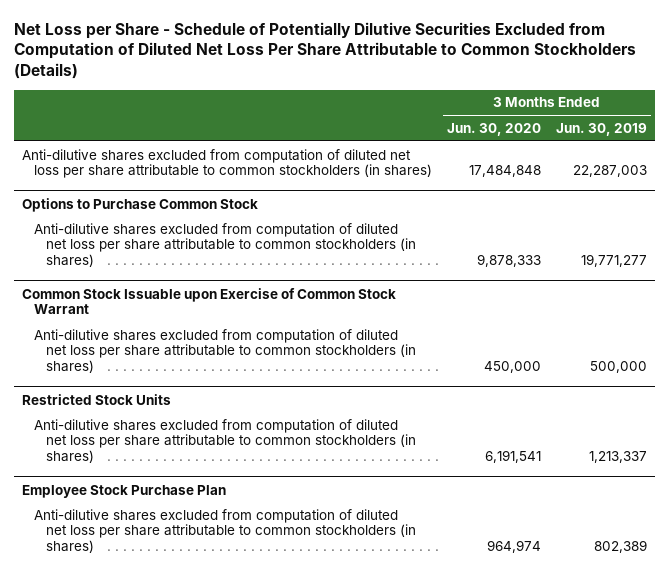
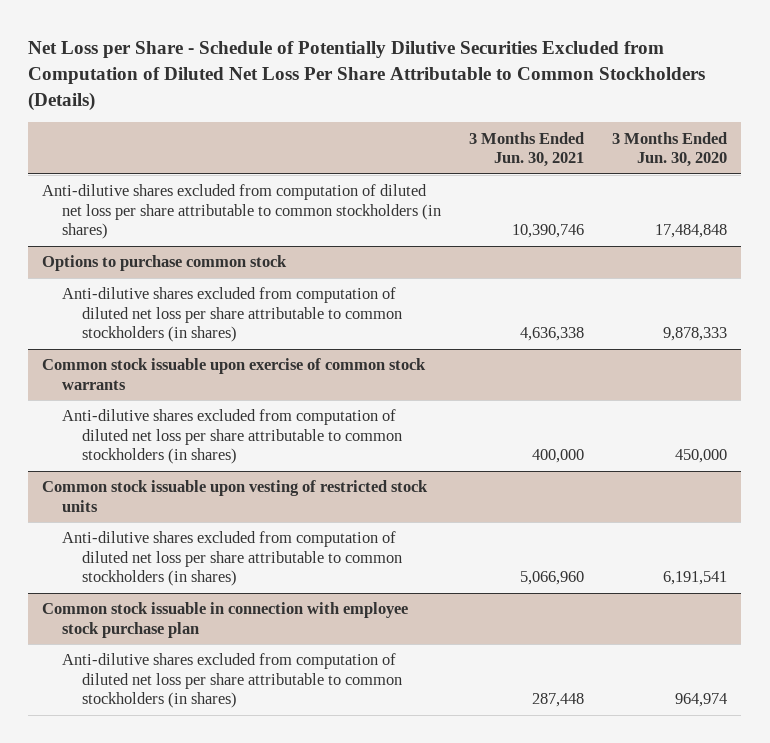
- | 3 Months Ended Jun. 30, 2020 | 3 Months Ended Jun. 30, 2019
+ | 3 Months Ended Jun. 30, 2021 | 3 Months Ended Jun. 30, 2020
- Options to Purchase Common Stock
+ Options to purchase common stock
- Common Stock Issuable upon Exercise of Common Stock Warrant
+ Common stock issuable upon exercise of common stock warrants
- Restricted Stock Units
+ Common stock issuable upon vesting of restricted stock units
- Employee Stock Purchase Plan
+ Common stock issuable in connection with employee stock purchase plan

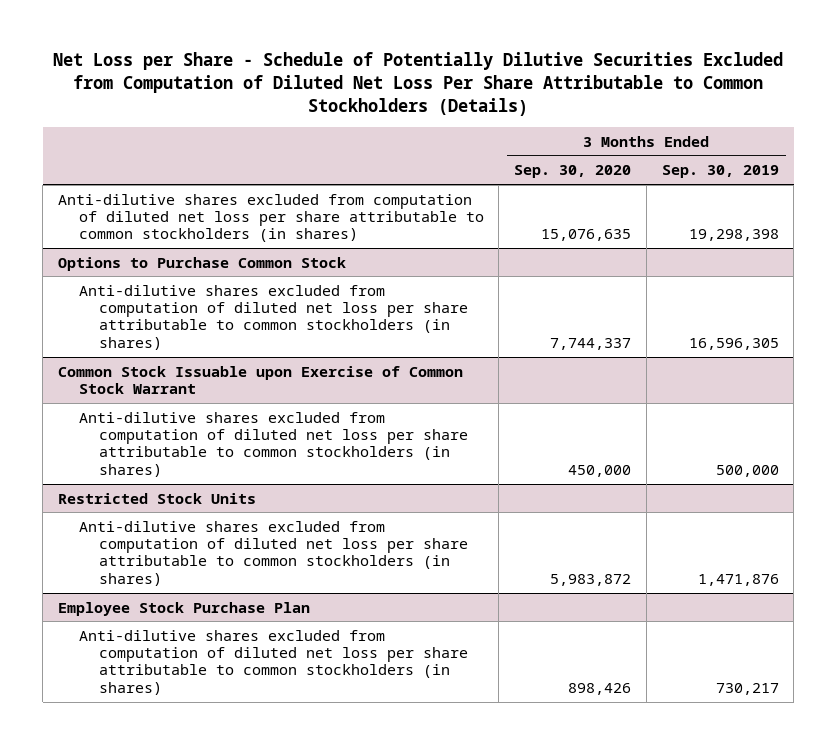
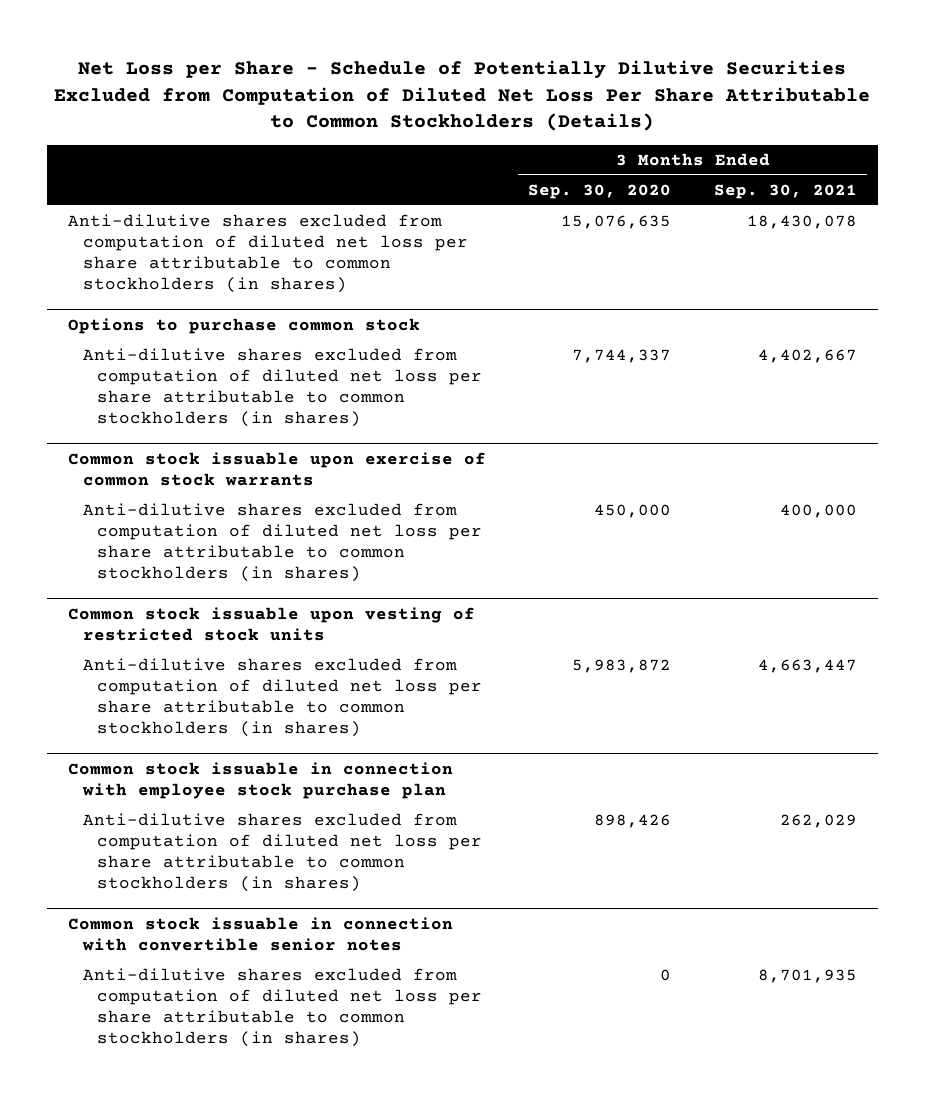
- | 3 Months Ended Sep. 30, 2020 | 3 Months Ended Sep. 30, 2019
+ | 3 Months Ended Sep. 30, 2020 | 3 Months Ended Sep. 30, 2021
- Options to Purchase Common Stock
+ Options to purchase common stock
- Common Stock Issuable upon Exercise of Common Stock Warrant
+ Common stock issuable upon exercise of common stock warrants
- Restricted Stock Units
+ Common stock issuable upon vesting of restricted stock units
- Employee Stock Purchase Plan
+ Common stock issuable in connection with employee stock purchase plan
+ Common stock issuable in connection with convertible senior notes
+ Anti-dilutive shares excluded from computation of diluted net loss per share attributable to common stockholders (in shares) | 0 | 8,701,935

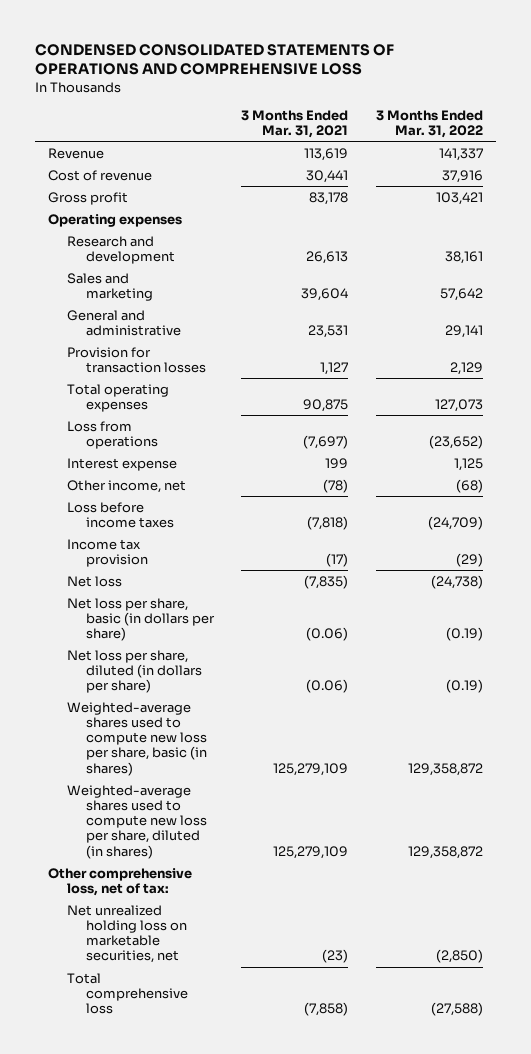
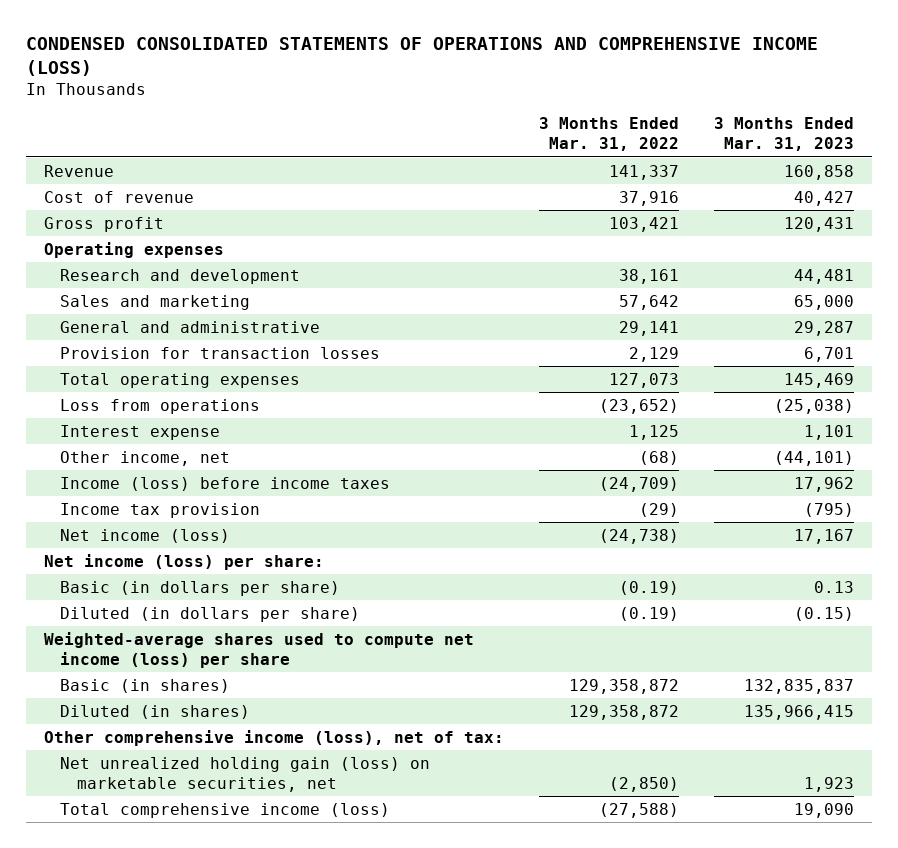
- CONDENSED CONSOLIDATED STATEMENTS OF OPERATIONS AND COMPREHENSIVE LOSS
+ CONDENSED CONSOLIDATED STATEMENTS OF OPERATIONS AND COMPREHENSIVE INCOME (LOSS)
- | 3 Months Ended Mar. 31, 2021 | 3 Months Ended Mar. 31, 2022
+ | 3 Months Ended Mar. 31, 2022 | 3 Months Ended Mar. 31, 2023
- Loss before income taxes | (7,818) | (24,709)
+ Income (loss) before income taxes | (24,709) | 17,962
- Net loss | (7,835) | (24,738)
- Net loss per share, basic (in dollars per share) | (0.06) | (0.19)
- Net loss per share, diluted (in dollars per share) | (0.06) | (0.19)
- Weighted-average shares used to compute new loss per share, basic (in shares) | 125,279,109 | 129,358,872
- Weighted-average shares used to compute new loss per share, diluted (in shares) | 125,279,109 | 129,358,872
- Other comprehensive loss, net of tax:
- Net unrealized holding loss on marketable securities, net | (23) | (2,850)
- Total comprehensive loss | (7,858) | (27,588)
+ Net income (loss) | (24,738) | 17,167
+ Net income (loss) per share:
+ Basic (in dollars per share) | (0.19) | 0.13
+ Diluted (in dollars per share) | (0.19) | (0.15)
+ Weighted-average shares used to compute net income (loss) per share
+ Basic (in shares) | 129,358,872 | 132,835,837
+ Diluted (in shares) | 129,358,872 | 135,966,415
+ Other comprehensive income (loss), net of tax:
+ Net unrealized holding gain (loss) on marketable securities, net | (2,850) | 1,923
+ Total comprehensive income (loss) | (27,588) | 19,090

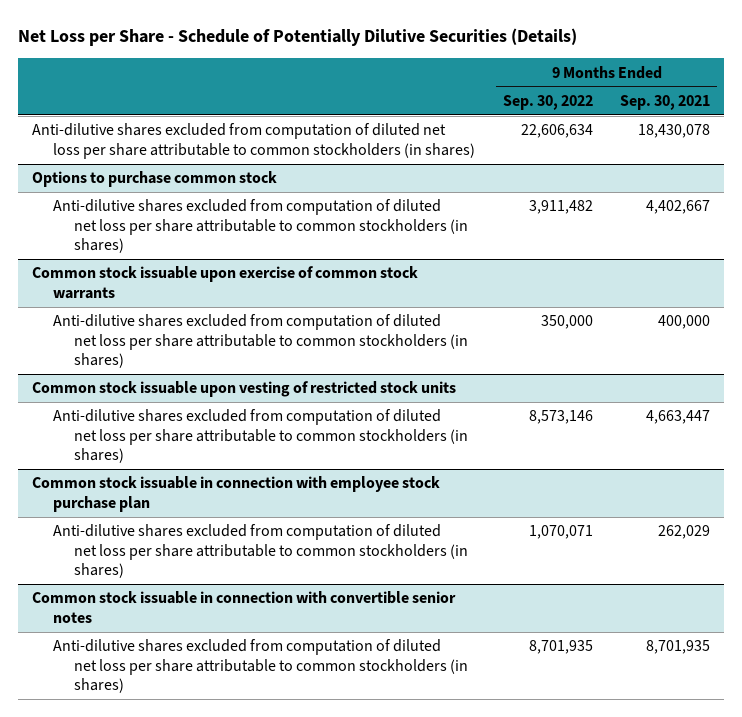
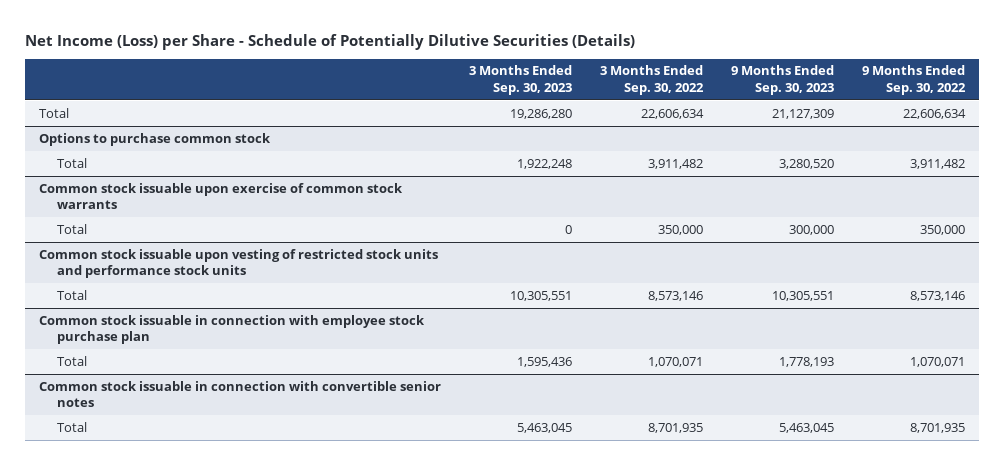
- Net Loss per Share - Schedule of Potentially Dilutive Securities (Details)
+ Net Income (Loss) per Share - Schedule of Potentially Dilutive Securities (Details)
- | 9 Months Ended Sep. 30, 2022 | 9 Months Ended Sep. 30, 2021
+ | 3 Months Ended Sep. 30, 2023 | 3 Months Ended Sep. 30, 2022 | 9 Months Ended Sep. 30, 2023 | 9 Months Ended Sep. 30, 2022
- Anti-dilutive shares excluded from computation of diluted net loss per share attributable to common stockholders (in shares) | 22,606,634 | 18,430,078
+ Total | 19,286,280 | 22,606,634 | 21,127,309 | 22,606,634
@ Options to purchase common stock
- Anti-dilutive shares excluded from computation of diluted net loss per share attributable to common stockholders (in shares) | 3,911,482 | 4,402,667
+ Total | 1,922,248 | 3,911,482 | 3,280,520 | 3,911,482
@ Common stock issuable upon exercise of common stock warrants
- Anti-dilutive shares excluded from computation of diluted net loss per share attributable to common stockholders (in shares) | 350,000 | 400,000
- Common stock issuable upon vesting of restricted stock units
- Anti-dilutive shares excluded from computation of diluted net loss per share attributable to common stockholders (in shares) | 8,573,146 | 4,663,447
@ Common stock issuable upon exercise of common stock warrants
+ Total | 0 | 350,000 | 300,000 | 350,000
+ Common stock issuable upon vesting of restricted stock units and performance stock units
+ Total | 10,305,551 | 8,573,146 | 10,305,551 | 8,573,146
@ Common stock issuable in connection with employee stock purchase plan
- Anti-dilutive shares excluded from computation of diluted net loss per share attributable to common stockholders (in shares) | 1,070,071 | 262,029
+ Total | 1,595,436 | 1,070,071 | 1,778,193 | 1,070,071
@ Common stock issuable in connection with convertible senior notes
- Anti-dilutive shares excluded from computation of diluted net loss per share attributable to common stockholders (in shares) | 8,701,935 | 8,701,935
+ Total | 5,463,045 | 8,701,935 | 5,463,045 | 8,701,935

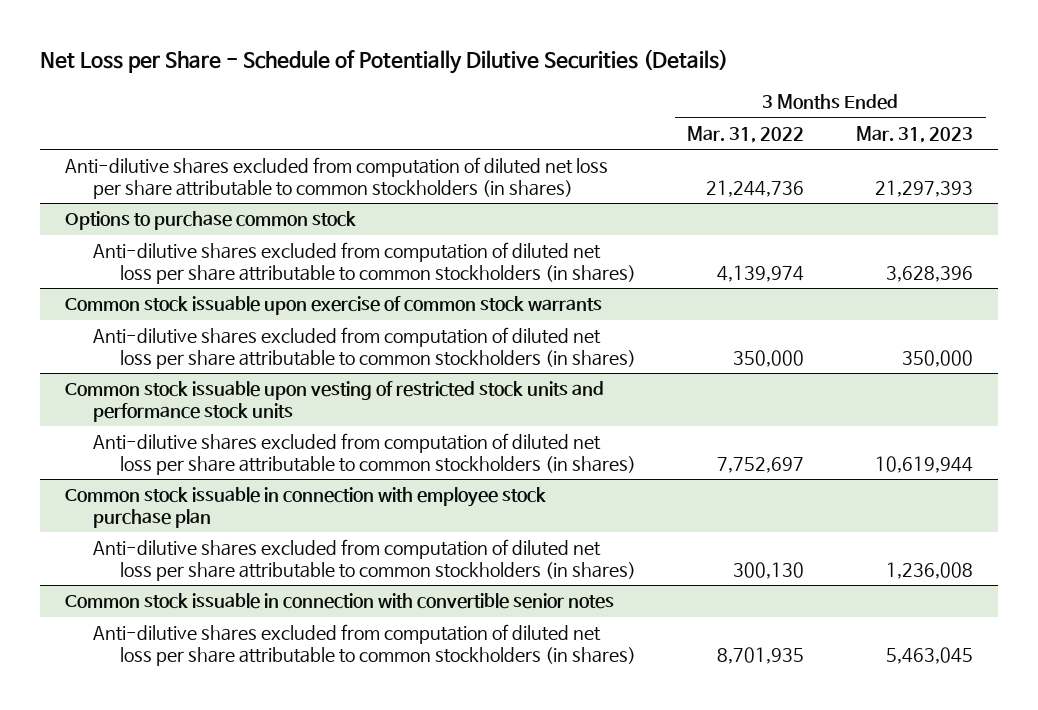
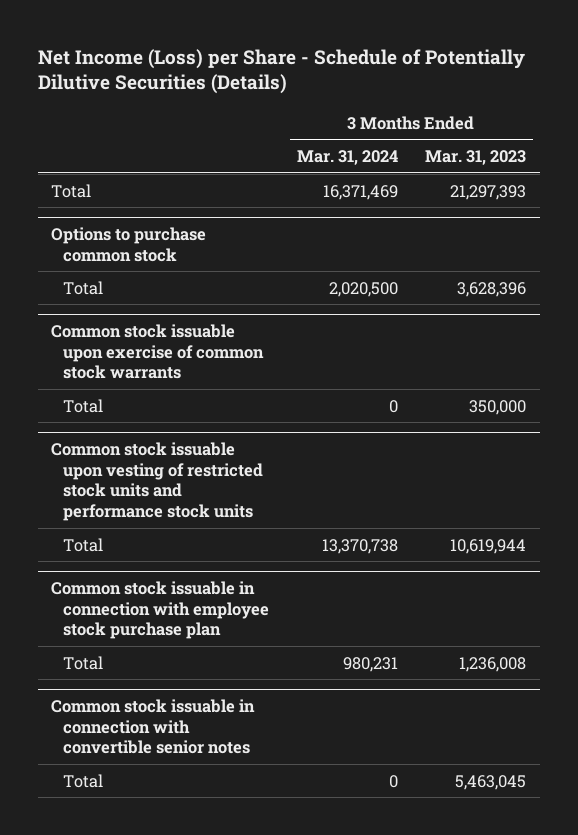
- Net Loss per Share - Schedule of Potentially Dilutive Securities (Details)
+ Net Income (Loss) per Share - Schedule of Potentially Dilutive Securities (Details)
- | 3 Months Ended Mar. 31, 2022 | 3 Months Ended Mar. 31, 2023
+ | 3 Months Ended Mar. 31, 2024 | 3 Months Ended Mar. 31, 2023
- Anti-dilutive shares excluded from computation of diluted net loss per share attributable to common stockholders (in shares) | 21,244,736 | 21,297,393
+ Total | 16,371,469 | 21,297,393
@ Options to purchase common stock
- Anti-dilutive shares excluded from computation of diluted net loss per share attributable to common stockholders (in shares) | 4,139,974 | 3,628,396
+ Total | 2,020,500 | 3,628,396
@ Common stock issuable upon exercise of common stock warrants
- Anti-dilutive shares excluded from computation of diluted net loss per share attributable to common stockholders (in shares) | 350,000 | 350,000
+ Total | 0 | 350,000
@ Common stock issuable upon vesting of restricted stock units and performance stock units
- Anti-dilutive shares excluded from computation of diluted net loss per share attributable to common stockholders (in shares) | 7,752,697 | 10,619,944
+ Total | 13,370,738 | 10,619,944
@ Common stock issuable in connection with employee stock purchase plan
- Anti-dilutive shares excluded from computation of diluted net loss per share attributable to common stockholders (in shares) | 300,130 | 1,236,008
+ Total | 980,231 | 1,236,008
@ Common stock issuable in connection with convertible senior notes
- Anti-dilutive shares excluded from computation of diluted net loss per share attributable to common stockholders (in shares) | 8,701,935 | 5,463,045
+ Total | 0 | 5,463,045

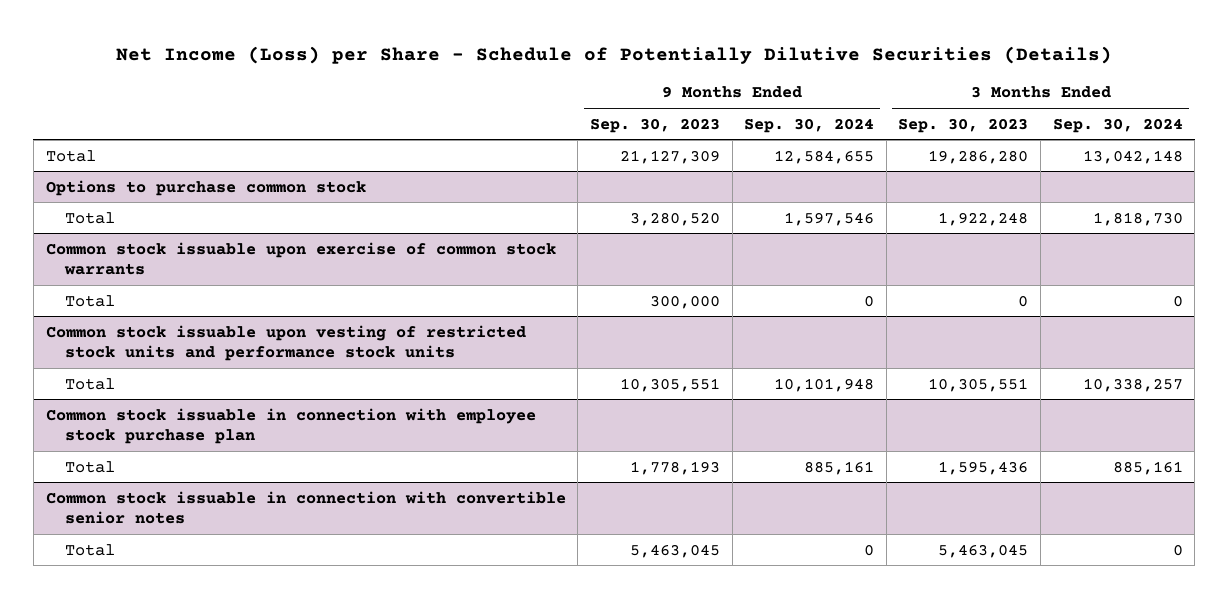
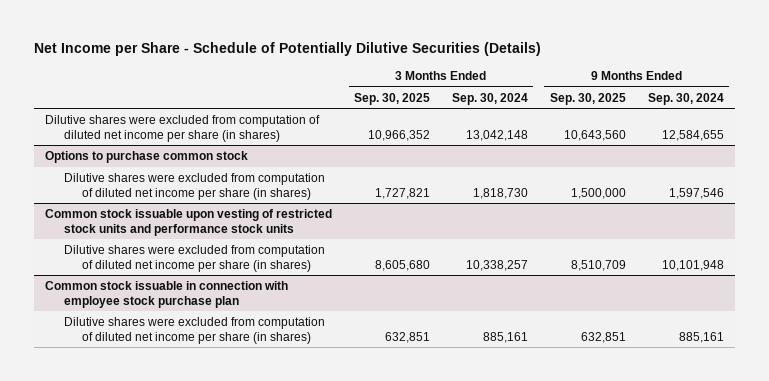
- Net Income (Loss) per Share - Schedule of Potentially Dilutive Securities (Details)
+ Net Income per Share - Schedule of Potentially Dilutive Securities (Details)
- | 9 Months Ended Sep. 30, 2023 | 9 Months Ended Sep. 30, 2024 | 3 Months Ended Sep. 30, 2023 | 3 Months Ended Sep. 30, 2024
+ | 3 Months Ended Sep. 30, 2025 | 3 Months Ended Sep. 30, 2024 | 9 Months Ended Sep. 30, 2025 | 9 Months Ended Sep. 30, 2024
- Total | 21,127,309 | 12,584,655 | 19,286,280 | 13,042,148
+ Dilutive shares were excluded from computation of diluted net income per share (in shares) | 10,966,352 | 13,042,148 | 10,643,560 | 12,584,655
@ Options to purchase common stock
- Total | 3,280,520 | 1,597,546 | 1,922,248 | 1,818,730
- Common stock issuable upon exercise of common stock warrants
- Total | 300,000 | 0 | 0 | 0
@ Options to purchase common stock
+ Dilutive shares were excluded from computation of diluted net income per share (in shares) | 1,727,821 | 1,818,730 | 1,500,000 | 1,597,546
@ Common stock issuable upon vesting of restricted stock units and performance stock units
- Total | 10,305,551 | 10,101,948 | 10,305,551 | 10,338,257
+ Dilutive shares were excluded from computation of diluted net income per share (in shares) | 8,605,680 | 10,338,257 | 8,510,709 | 10,101,948
@ Common stock issuable in connection with employee stock purchase plan
- Total | 1,778,193 | 885,161 | 1,595,436 | 885,161
- Common stock issuable in connection with convertible senior notes
- Total | 5,463,045 | 0 | 5,463,045 | 0
@ Common stock issuable in connection with employee stock purchase plan
+ Dilutive shares were excluded from computation of diluted net income per share (in shares) | 632,851 | 885,161 | 632,851 | 885,161

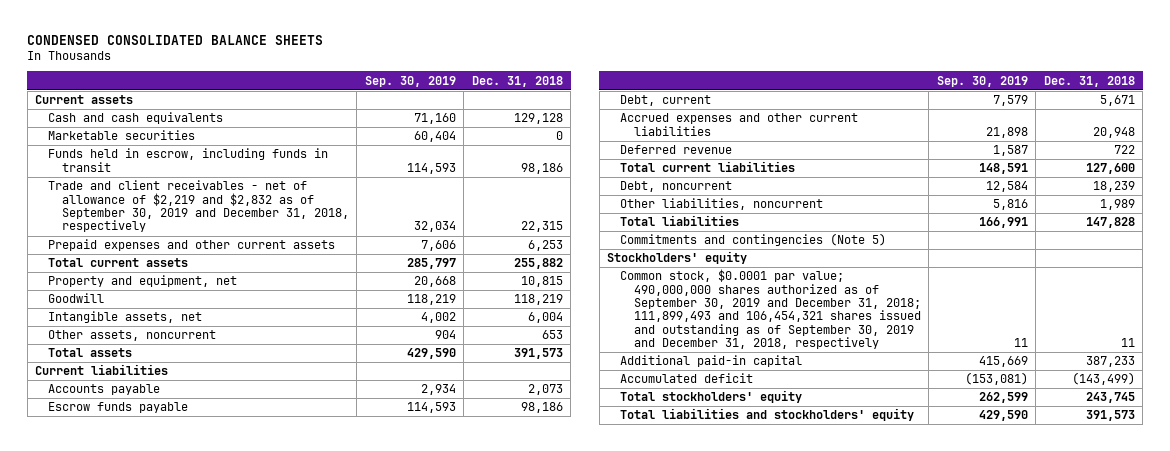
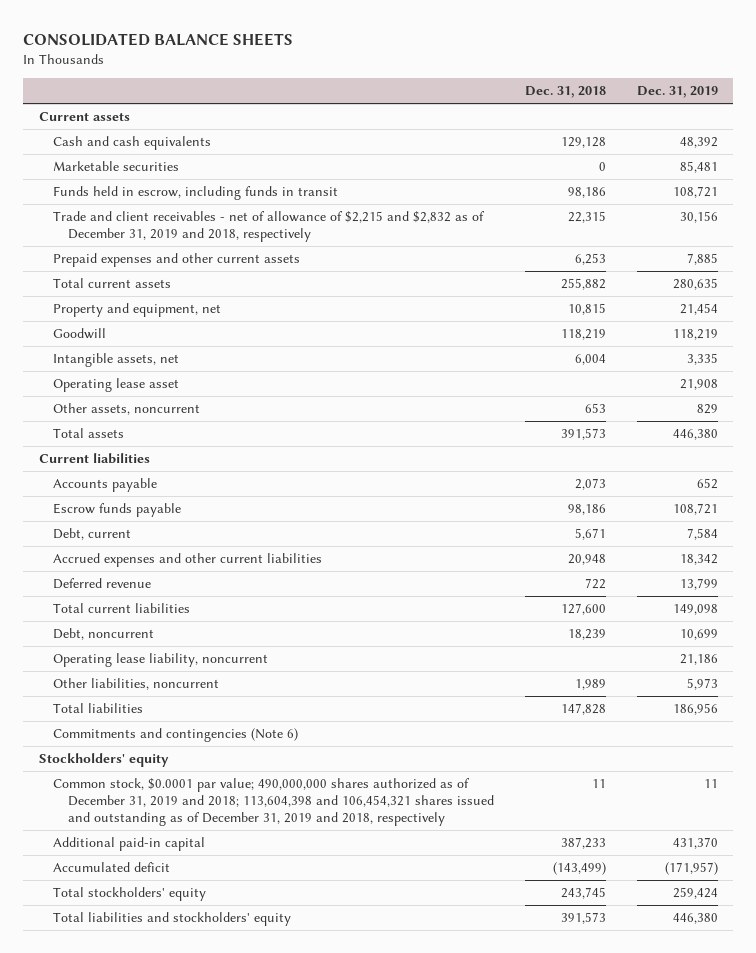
- CONDENSED CONSOLIDATED BALANCE SHEETS
+ CONSOLIDATED BALANCE SHEETS
- | Sep. 30, 2019 | Dec. 31, 2018
+ | Dec. 31, 2018 | Dec. 31, 2019
- Trade and client receivables - net of allowance of $2,219 and $2,832 as of September 30, 2019 and December 31, 2018, respectively | 32,034 | 22,315
+ Trade and client receivables - net of allowance of $2,215 and $2,832 as of December 31, 2019 and 2018, respectively | 22,315 | 30,156
+ Operating lease asset | | 21,908
+ Operating lease liability, noncurrent | | 21,186
- Commitments and contingencies (Note 5)
+ Commitments and contingencies (Note 6)
- Common stock, $0.0001 par value; 490,000,000 shares authorized as of September 30, 2019 and December 31, 2018; 111,899,493 and 106,454,321 shares issued and outstanding as of September 30, 2019 and December 31, 2018, respectively | 11 | 11
+ Common stock, $0.0001 par value; 490,000,000 shares authorized as of December 31, 2019 and 2018; 113,604,398 and 106,454,321 shares issued and outstanding as of December 31, 2019 and 2018, respectively | 11 | 11

